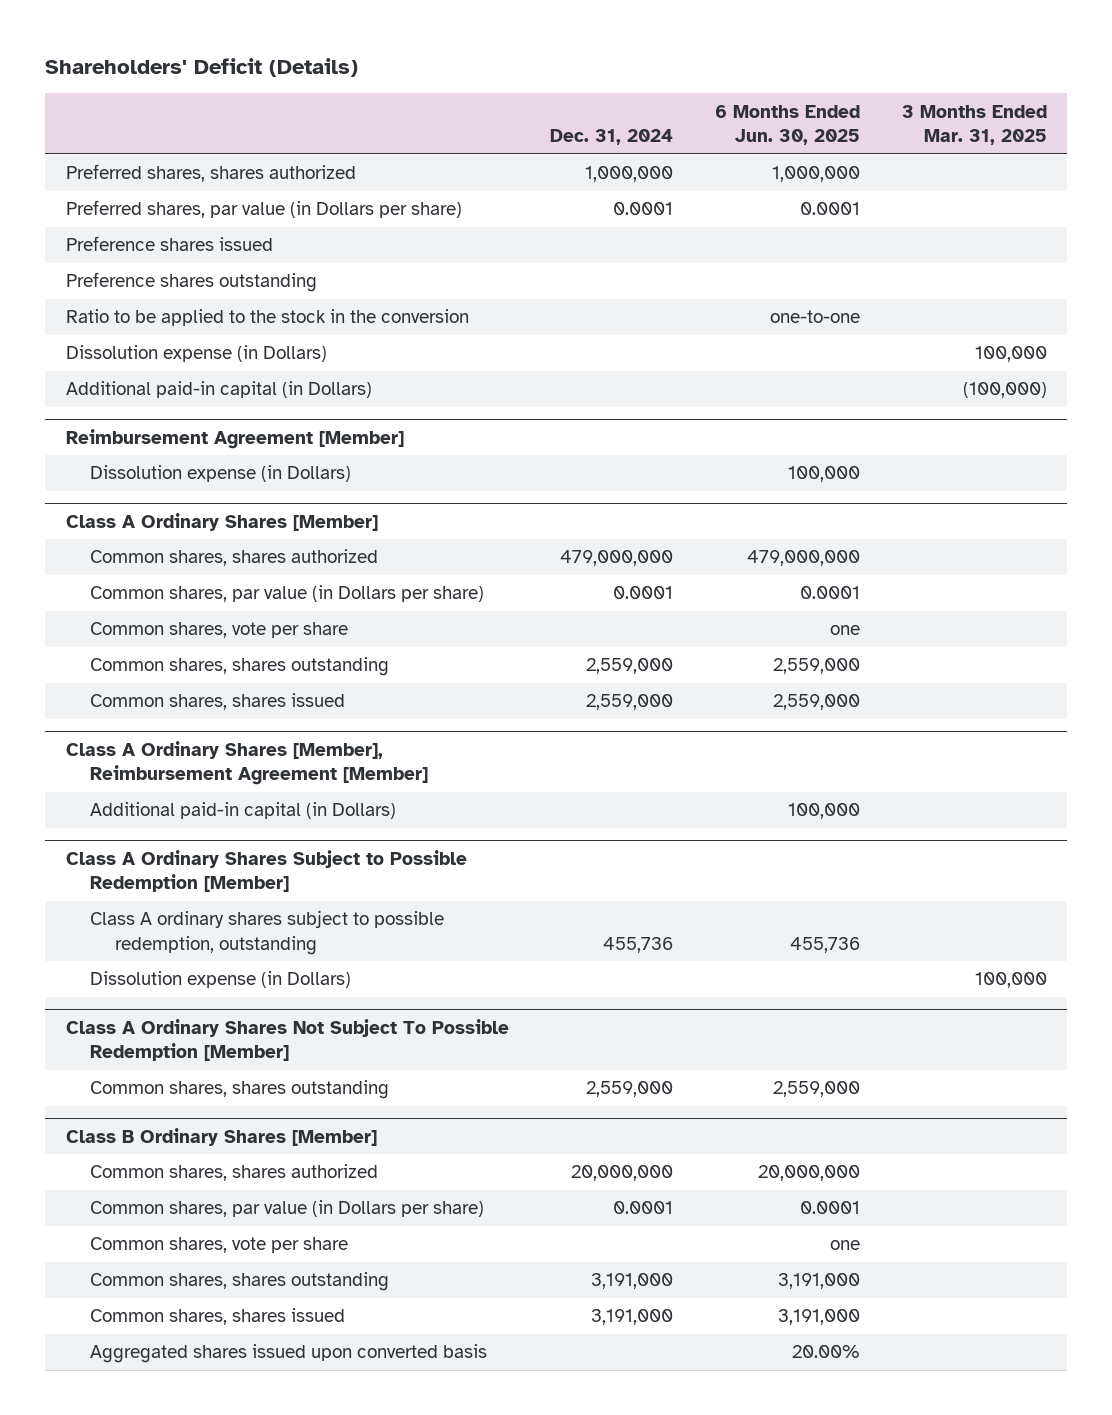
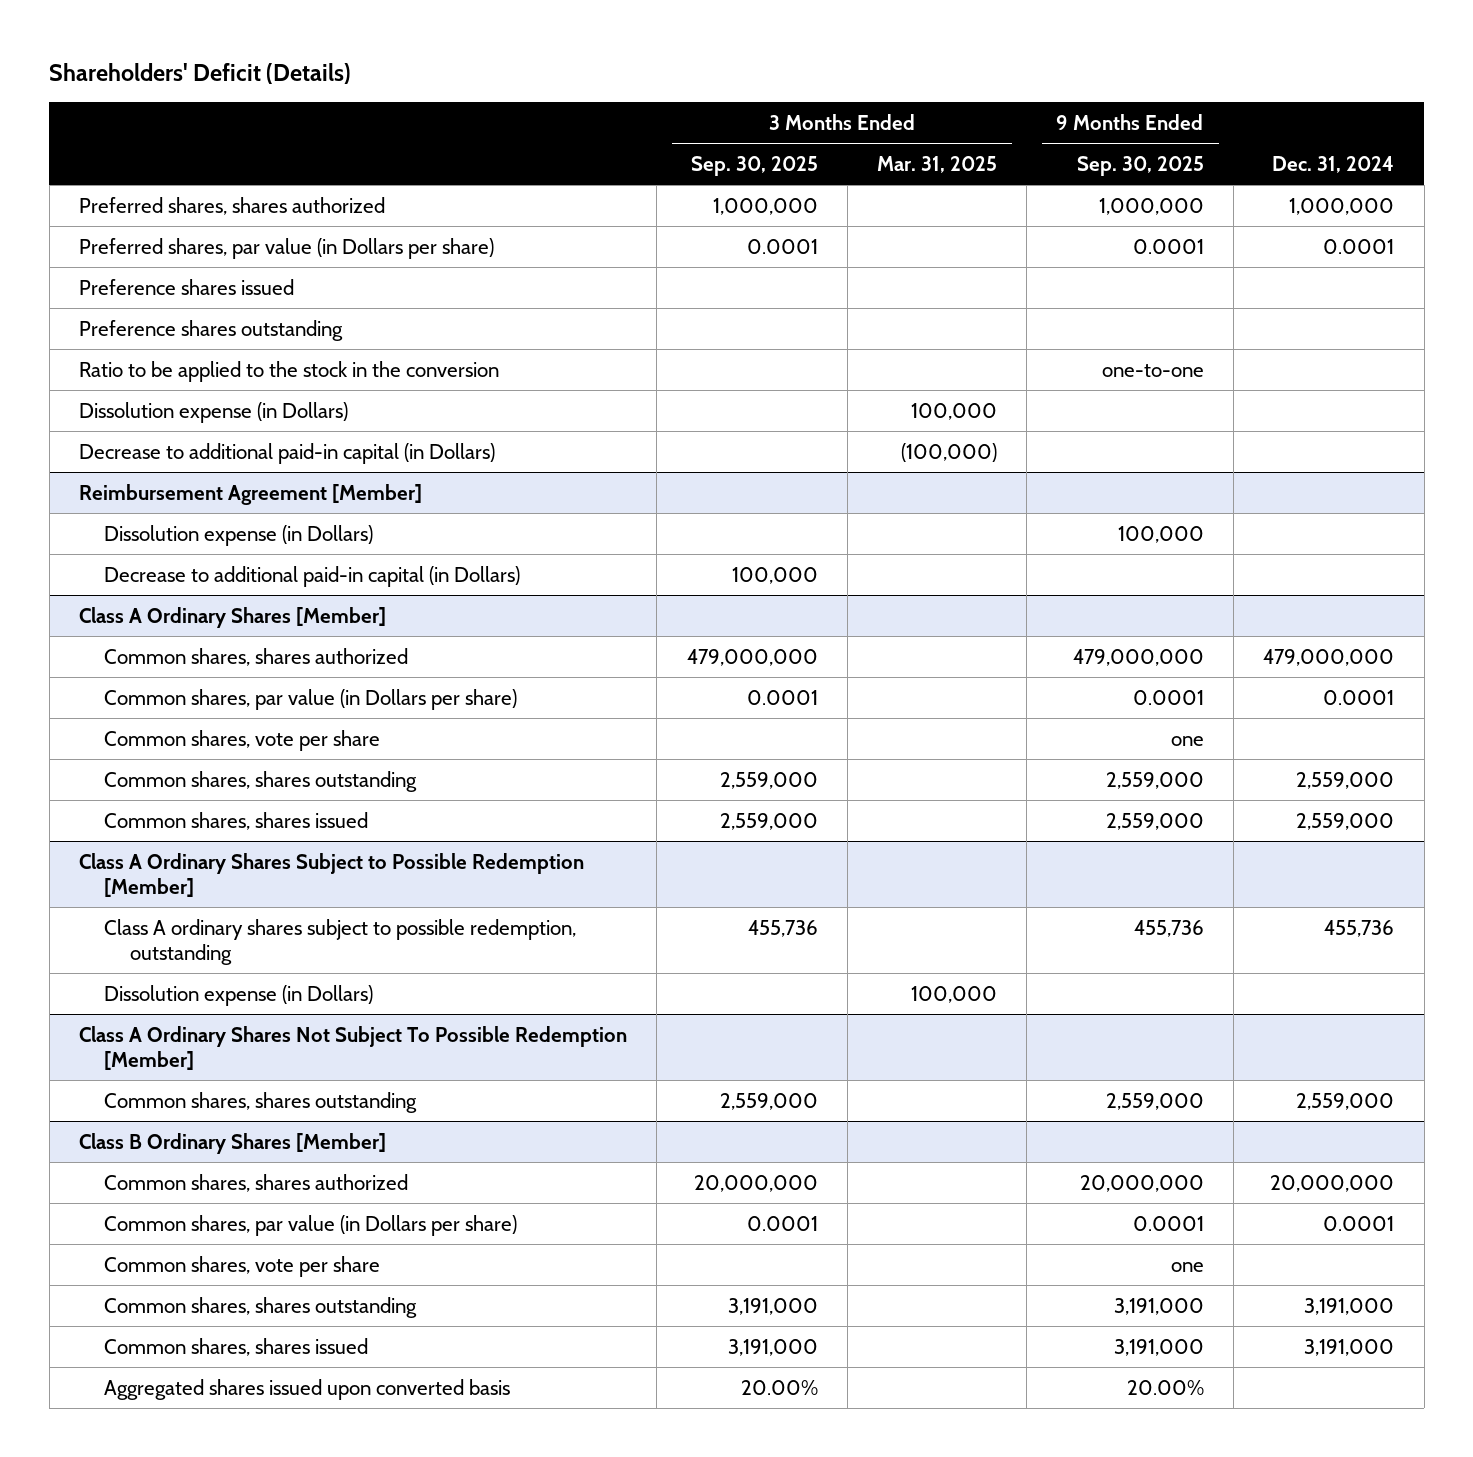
- | Dec. 31, 2024 | 6 Months Ended Jun. 30, 2025 | 3 Months Ended Mar. 31, 2025
+ | 3 Months Ended Sep. 30, 2025 | 3 Months Ended Mar. 31, 2025 | 9 Months Ended Sep. 30, 2025 | Dec. 31, 2024
- Additional paid-in capital (in Dollars) | | | (100,000)
+ Decrease to additional paid-in capital (in Dollars) | | (100,000) | |
@ Reimbursement Agreement [Member]
+ Decrease to additional paid-in capital (in Dollars) | 100,000 | | |
- Class A Ordinary Shares [Member], Reimbursement Agreement [Member]
- Additional paid-in capital (in Dollars) | | 100,000 |

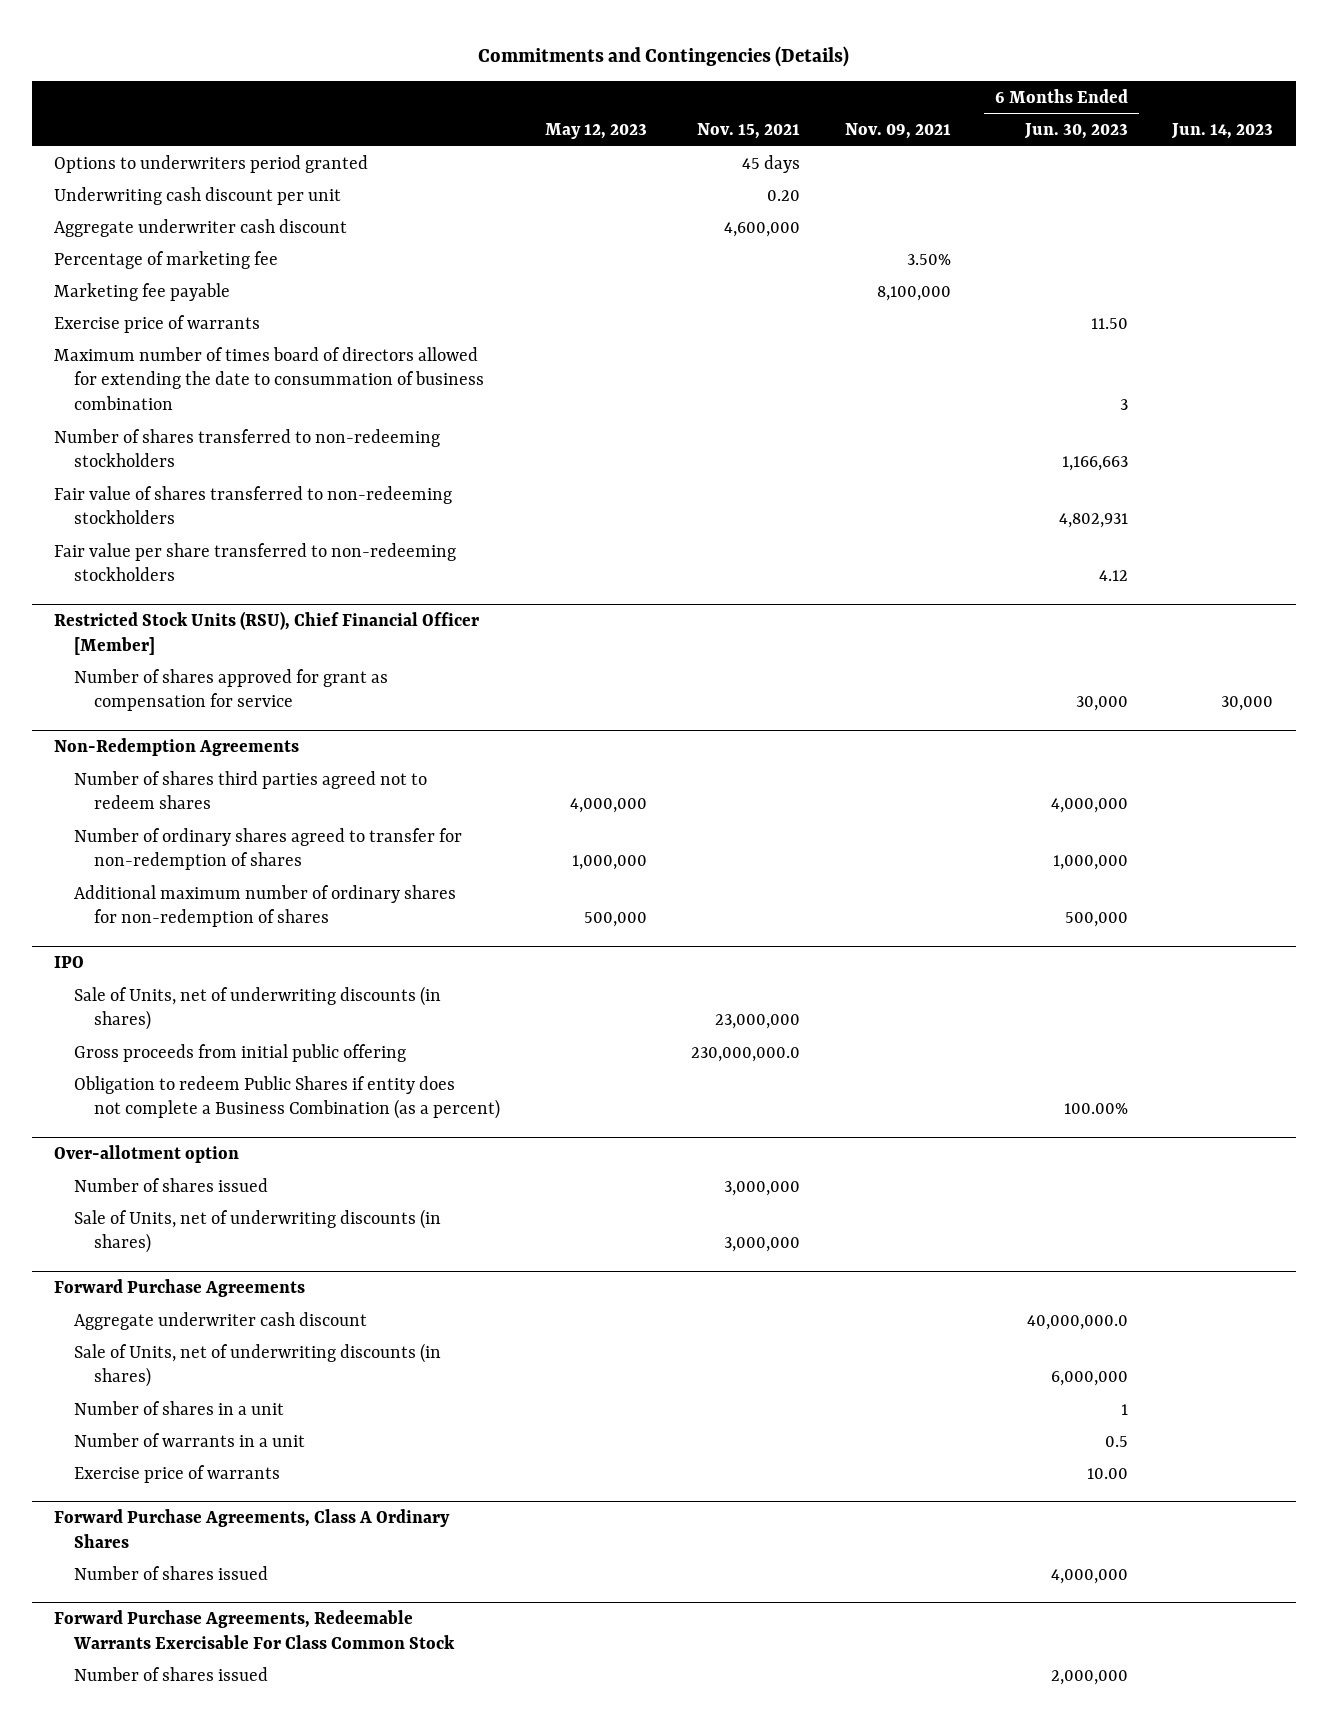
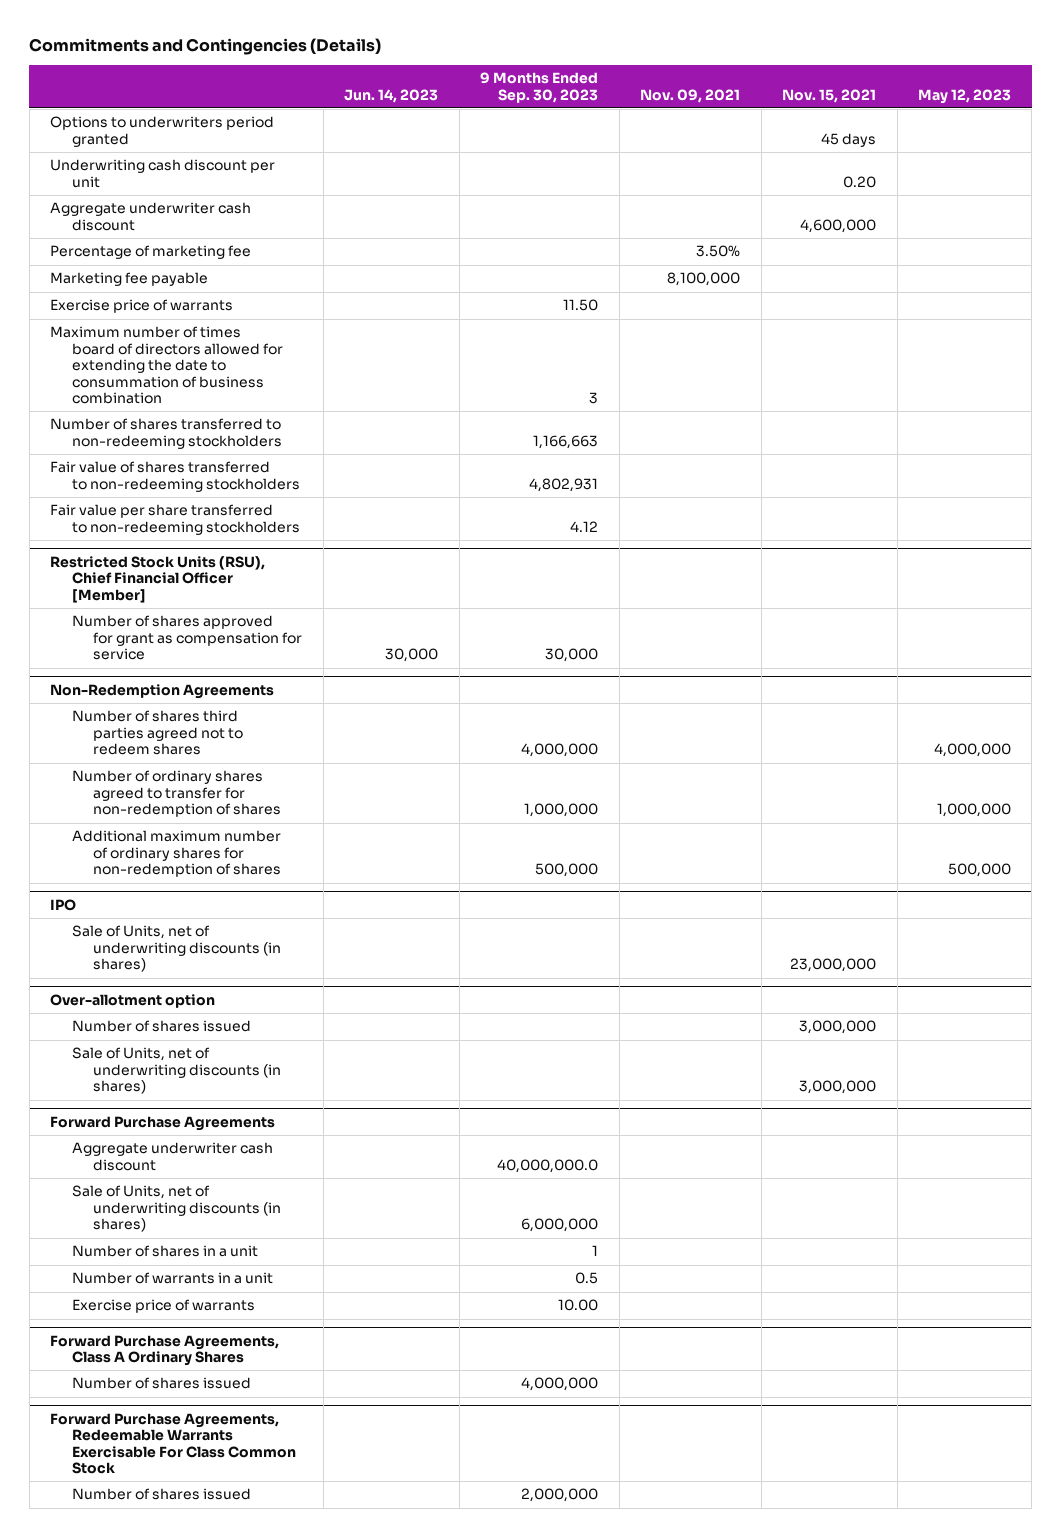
- | May 12, 2023 | Nov. 15, 2021 | Nov. 09, 2021 | 6 Months Ended Jun. 30, 2023 | Jun. 14, 2023
+ | Jun. 14, 2023 | 9 Months Ended Sep. 30, 2023 | Nov. 09, 2021 | Nov. 15, 2021 | May 12, 2023
@ IPO
- Gross proceeds from initial public offering | | 230,000,000.0 | | |
- Obligation to redeem Public Shares if entity does not complete a Business Combination (as a percent) | | | | 100.00% |

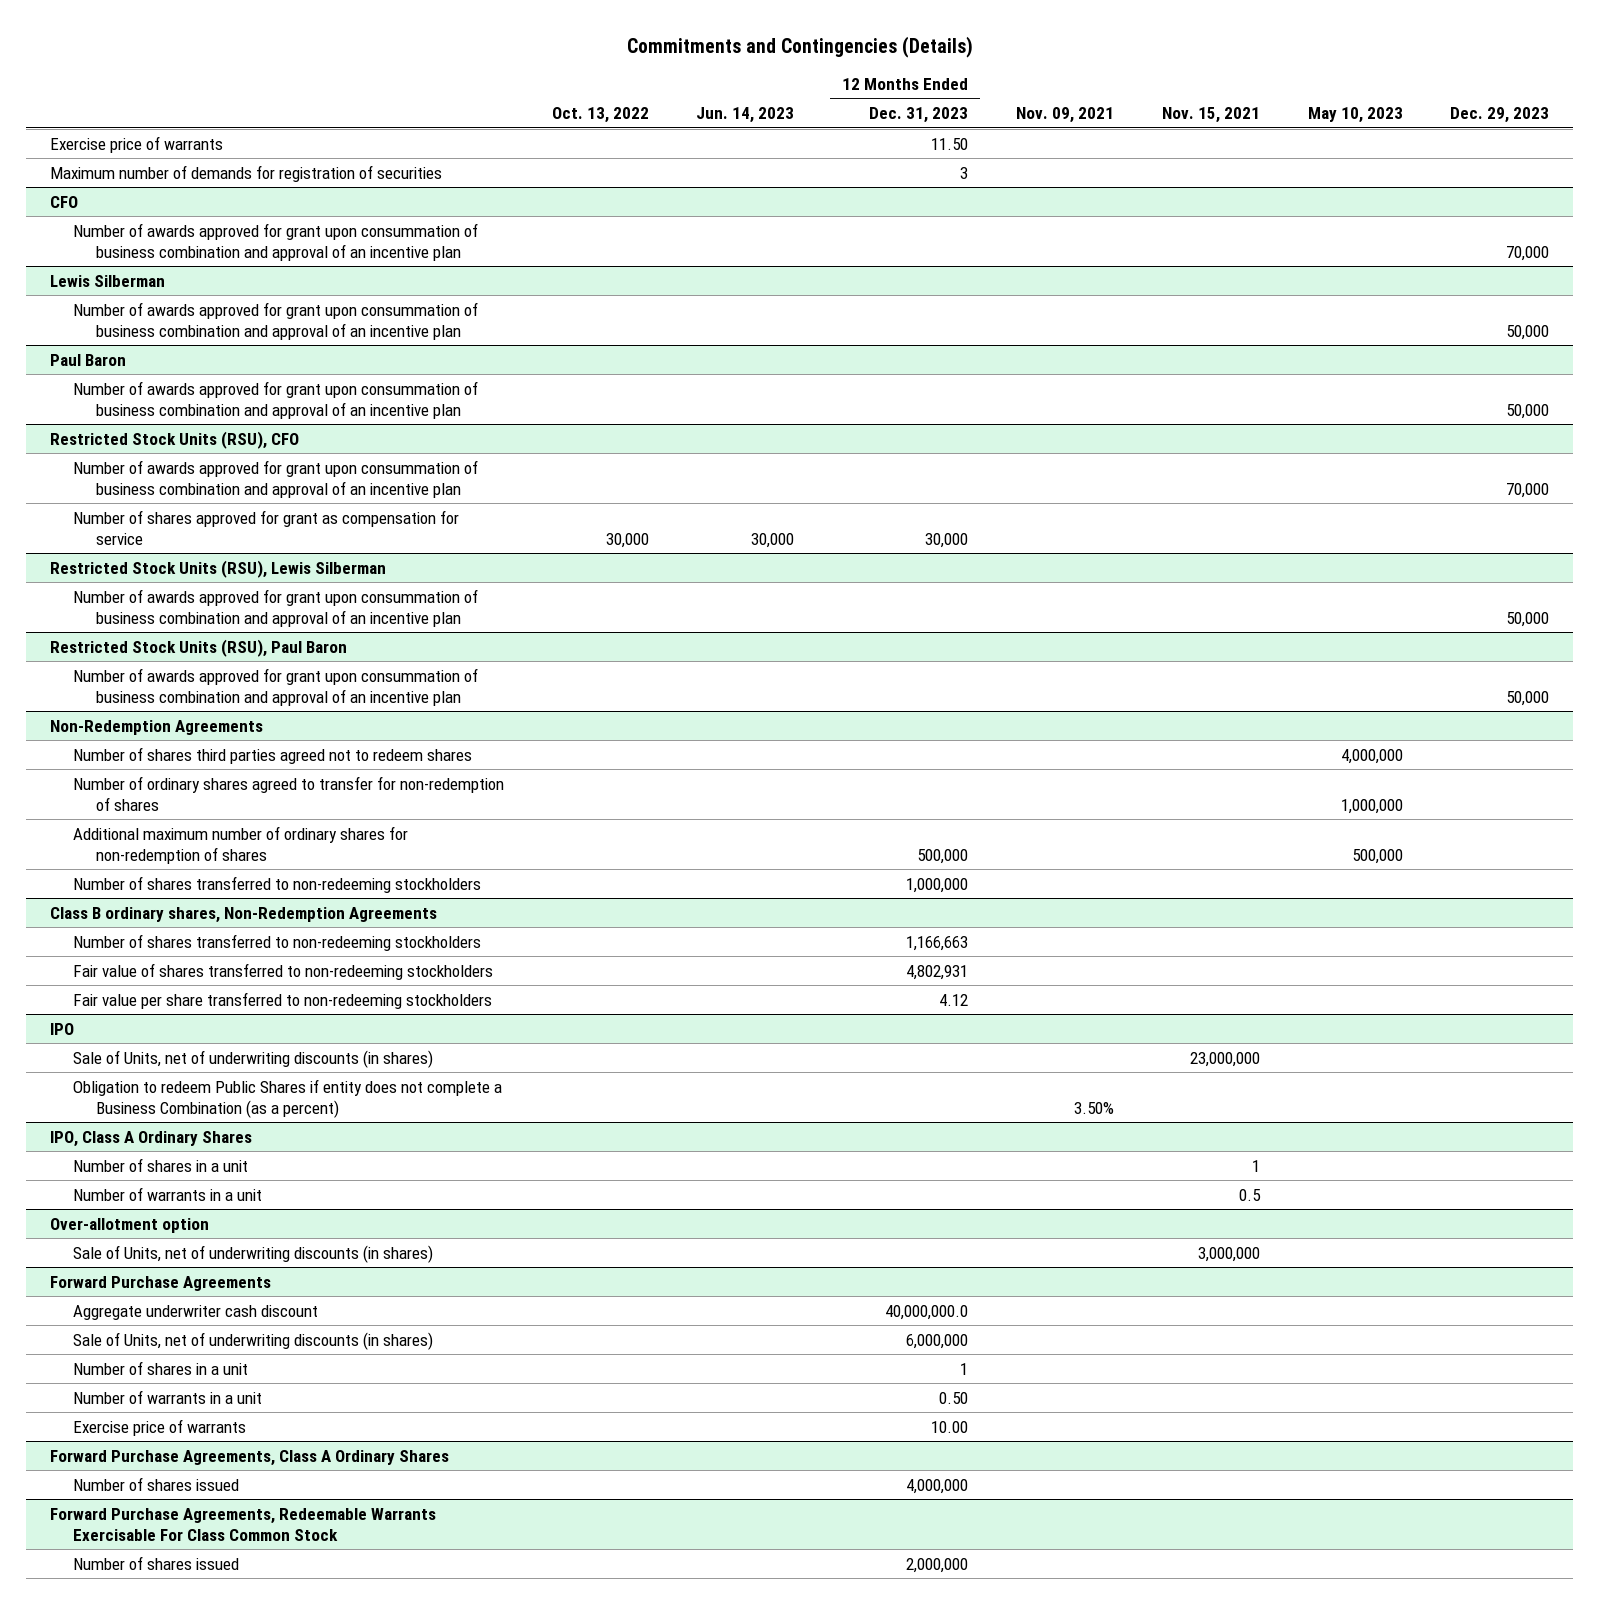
- | Jun. 14, 2023 | 9 Months Ended Sep. 30, 2023 | Nov. 09, 2021 | Nov. 15, 2021 | May 12, 2023
+ | Oct. 13, 2022 | Jun. 14, 2023 | 12 Months Ended Dec. 31, 2023 | Nov. 09, 2021 | Nov. 15, 2021 | May 10, 2023 | Dec. 29, 2023
- Options to underwriters period granted | | | | 45 days |
- Underwriting cash discount per unit | | | | 0.20 |
- Aggregate underwriter cash discount | | | | 4,600,000 |
- Percentage of marketing fee | | | 3.50% | |
- Marketing fee payable | | | 8,100,000 | |
- Maximum number of times board of directors allowed for extending the date to consummation of business combination | | 3 | | |
- Number of shares transferred to non-redeeming stockholders | | 1,166,663 | | |
- Fair value of shares transferred to non-redeeming stockholders | | 4,802,931 | | |
- Fair value per share transferred to non-redeeming stockholders | | 4.12 | | |
- Restricted Stock Units (RSU), Chief Financial Officer [Member]
+ Maximum number of demands for registration of securities | | | 3 | | | |
+ CFO
+ Number of awards approved for grant upon consummation of business combination and approval of an incentive plan | | | | | | | 70,000
+ Lewis Silberman
+ Number of awards approved for grant upon consummation of business combination and approval of an incentive plan | | | | | | | 50,000
+ Paul Baron
+ Number of awards approved for grant upon consummation of business combination and approval of an incentive plan | | | | | | | 50,000
+ Restricted Stock Units (RSU), CFO
+ Number of awards approved for grant upon consummation of business combination and approval of an incentive plan | | | | | | | 70,000
+ Restricted Stock Units (RSU), Lewis Silberman
+ Number of awards approved for grant upon consummation of business combination and approval of an incentive plan | | | | | | | 50,000
+ Restricted Stock Units (RSU), Paul Baron
+ Number of awards approved for grant upon consummation of business combination and approval of an incentive plan | | | | | | | 50,000
@ Non-Redemption Agreements
+ Number of shares transferred to non-redeeming stockholders | | | 1,000,000 | | | |
+ Class B ordinary shares, Non-Redemption Agreements
+ Number of shares transferred to non-redeeming stockholders | | | 1,166,663 | | | |
+ Fair value of shares transferred to non-redeeming stockholders | | | 4,802,931 | | | |
+ Fair value per share transferred to non-redeeming stockholders | | | 4.12 | | | |
@ IPO
+ Obligation to redeem Public Shares if entity does not complete a Business Combination (as a percent) | | | | 3.50% | | |
+ IPO, Class A Ordinary Shares
+ Number of shares in a unit | | | | | 1 | |
+ Number of warrants in a unit | | | | | 0.5 | |
@ Over-allotment option
- Number of shares issued | | | | 3,000,000 |

